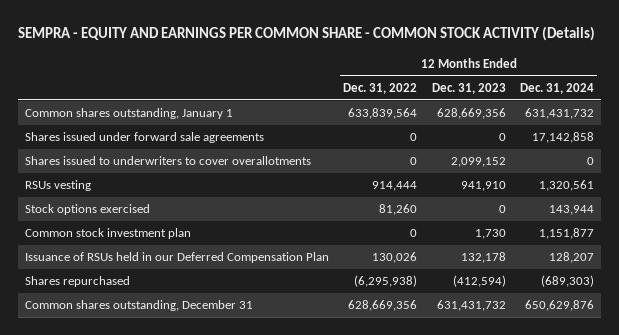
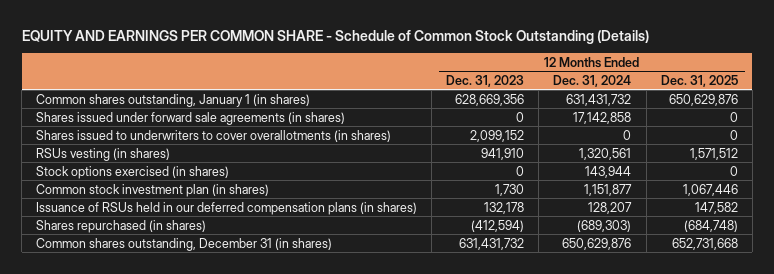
- SEMPRA - EQUITY AND EARNINGS PER COMMON SHARE - COMMON STOCK ACTIVITY (Details)
+ EQUITY AND EARNINGS PER COMMON SHARE - Schedule of Common Stock Outstanding (Details)
- | 12 Months Ended Dec. 31, 2022 | 12 Months Ended Dec. 31, 2023 | 12 Months Ended Dec. 31, 2024
+ | 12 Months Ended Dec. 31, 2023 | 12 Months Ended Dec. 31, 2024 | 12 Months Ended Dec. 31, 2025
- Common shares outstanding, January 1 | 633,839,564 | 628,669,356 | 631,431,732
- Shares issued under forward sale agreements | 0 | 0 | 17,142,858
- Shares issued to underwriters to cover overallotments | 0 | 2,099,152 | 0
- RSUs vesting | 914,444 | 941,910 | 1,320,561
- Stock options exercised | 81,260 | 0 | 143,944
- Common stock investment plan | 0 | 1,730 | 1,151,877
- Issuance of RSUs held in our Deferred Compensation Plan | 130,026 | 132,178 | 128,207
- Shares repurchased | (6,295,938) | (412,594) | (689,303)
- Common shares outstanding, December 31 | 628,669,356 | 631,431,732 | 650,629,876
+ Common shares outstanding, January 1 (in shares) | 628,669,356 | 631,431,732 | 650,629,876
+ Shares issued under forward sale agreements (in shares) | 0 | 17,142,858 | 0
+ Shares issued to underwriters to cover overallotments (in shares) | 2,099,152 | 0 | 0
+ RSUs vesting (in shares) | 941,910 | 1,320,561 | 1,571,512
+ Stock options exercised (in shares) | 0 | 143,944 | 0
+ Common stock investment plan (in shares) | 1,730 | 1,151,877 | 1,067,446
+ Issuance of RSUs held in our deferred compensation plans (in shares) | 132,178 | 128,207 | 147,582
+ Shares repurchased (in shares) | (412,594) | (689,303) | (684,748)
+ Common shares outstanding, December 31 (in shares) | 631,431,732 | 650,629,876 | 652,731,668

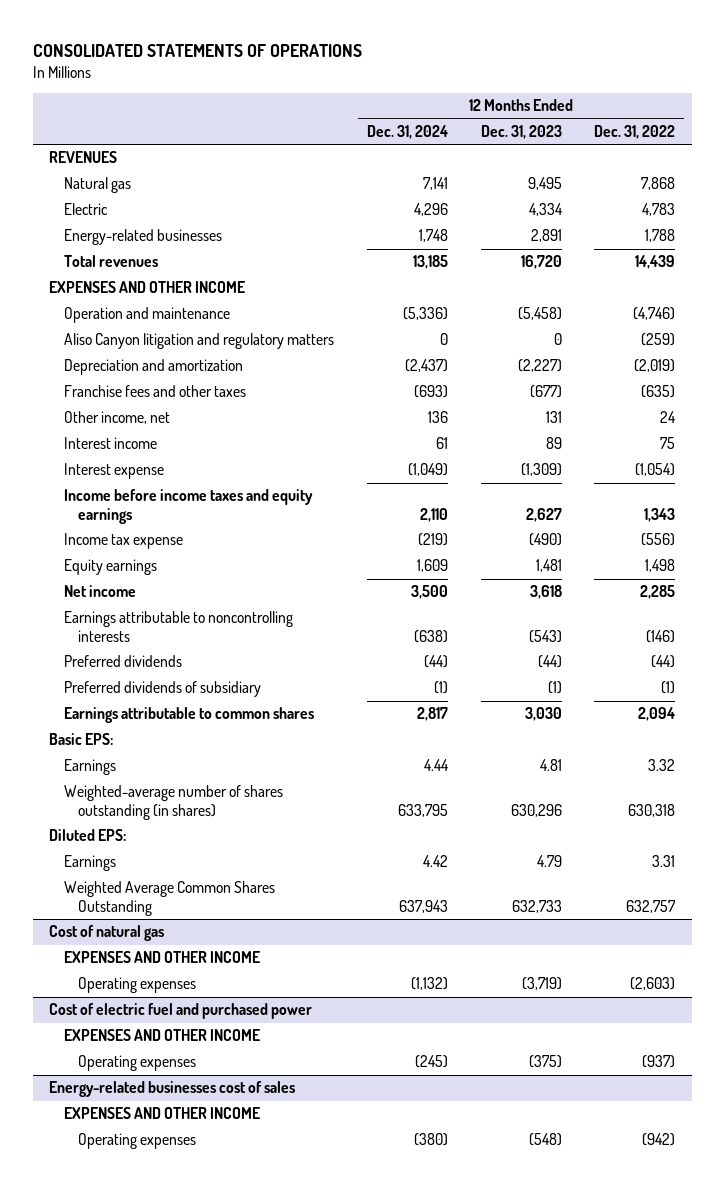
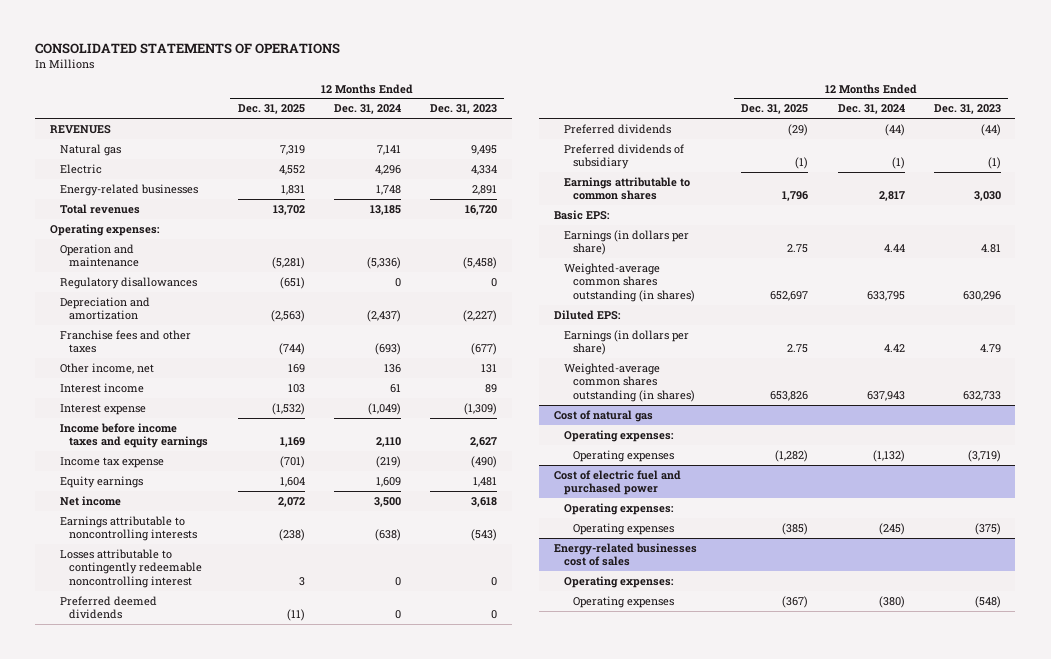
- | 12 Months Ended Dec. 31, 2024 | 12 Months Ended Dec. 31, 2023 | 12 Months Ended Dec. 31, 2022
+ | 12 Months Ended Dec. 31, 2025 | 12 Months Ended Dec. 31, 2024 | 12 Months Ended Dec. 31, 2023
- EXPENSES AND OTHER INCOME
+ Operating expenses:
- Aliso Canyon litigation and regulatory matters | 0 | 0 | (259)
+ Regulatory disallowances | (651) | 0 | 0
+ Losses attributable to contingently redeemable noncontrolling interest | 3 | 0 | 0
+ Preferred deemed dividends | (11) | 0 | 0
- Earnings | 4.44 | 4.81 | 3.32
- Weighted-average number of shares outstanding (in shares) | 633,795 | 630,296 | 630,318
+ Earnings (in dollars per share) | 2.75 | 4.44 | 4.81
+ Weighted-average common shares outstanding (in shares) | 652,697 | 633,795 | 630,296
- Earnings | 4.42 | 4.79 | 3.31
- Weighted Average Common Shares Outstanding | 637,943 | 632,733 | 632,757
+ Earnings (in dollars per share) | 2.75 | 4.42 | 4.79
+ Weighted-average common shares outstanding (in shares) | 653,826 | 637,943 | 632,733
@ Cost of natural gas
- EXPENSES AND OTHER INCOME
+ Operating expenses:
@ Cost of electric fuel and purchased power
- EXPENSES AND OTHER INCOME
+ Operating expenses:
@ Energy-related businesses cost of sales
- EXPENSES AND OTHER INCOME
+ Operating expenses:

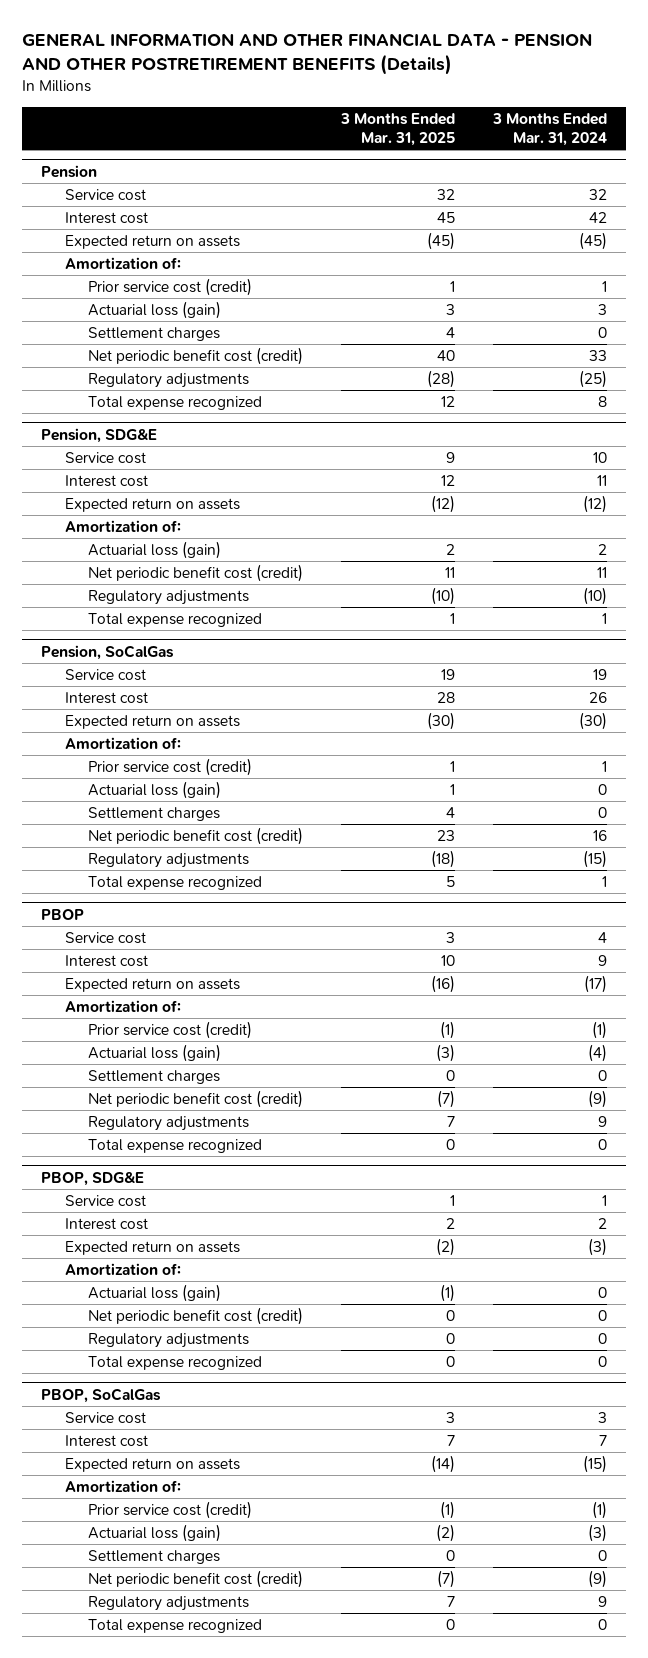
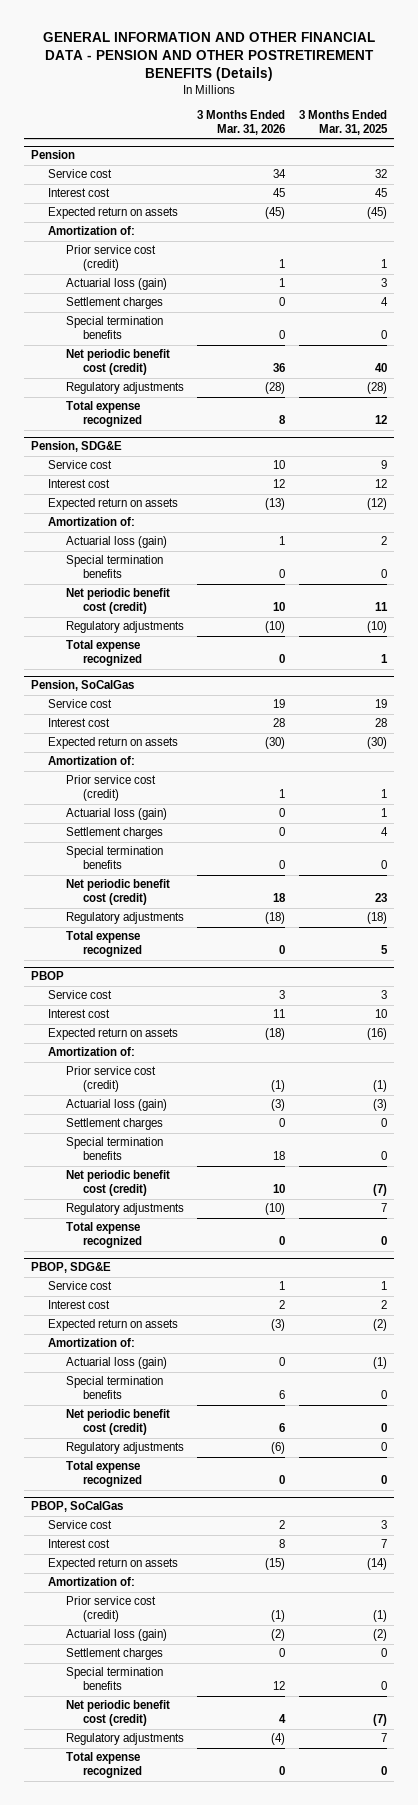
- | 3 Months Ended Mar. 31, 2025 | 3 Months Ended Mar. 31, 2024
+ | 3 Months Ended Mar. 31, 2026 | 3 Months Ended Mar. 31, 2025
@ Pension
+ Special termination benefits | 0 | 0
@ Pension, SDG&E
+ Special termination benefits | 0 | 0
@ Pension, SoCalGas
+ Special termination benefits | 0 | 0
@ PBOP
+ Special termination benefits | 18 | 0
@ PBOP, SDG&E
+ Special termination benefits | 6 | 0
@ PBOP, SoCalGas
+ Special termination benefits | 12 | 0

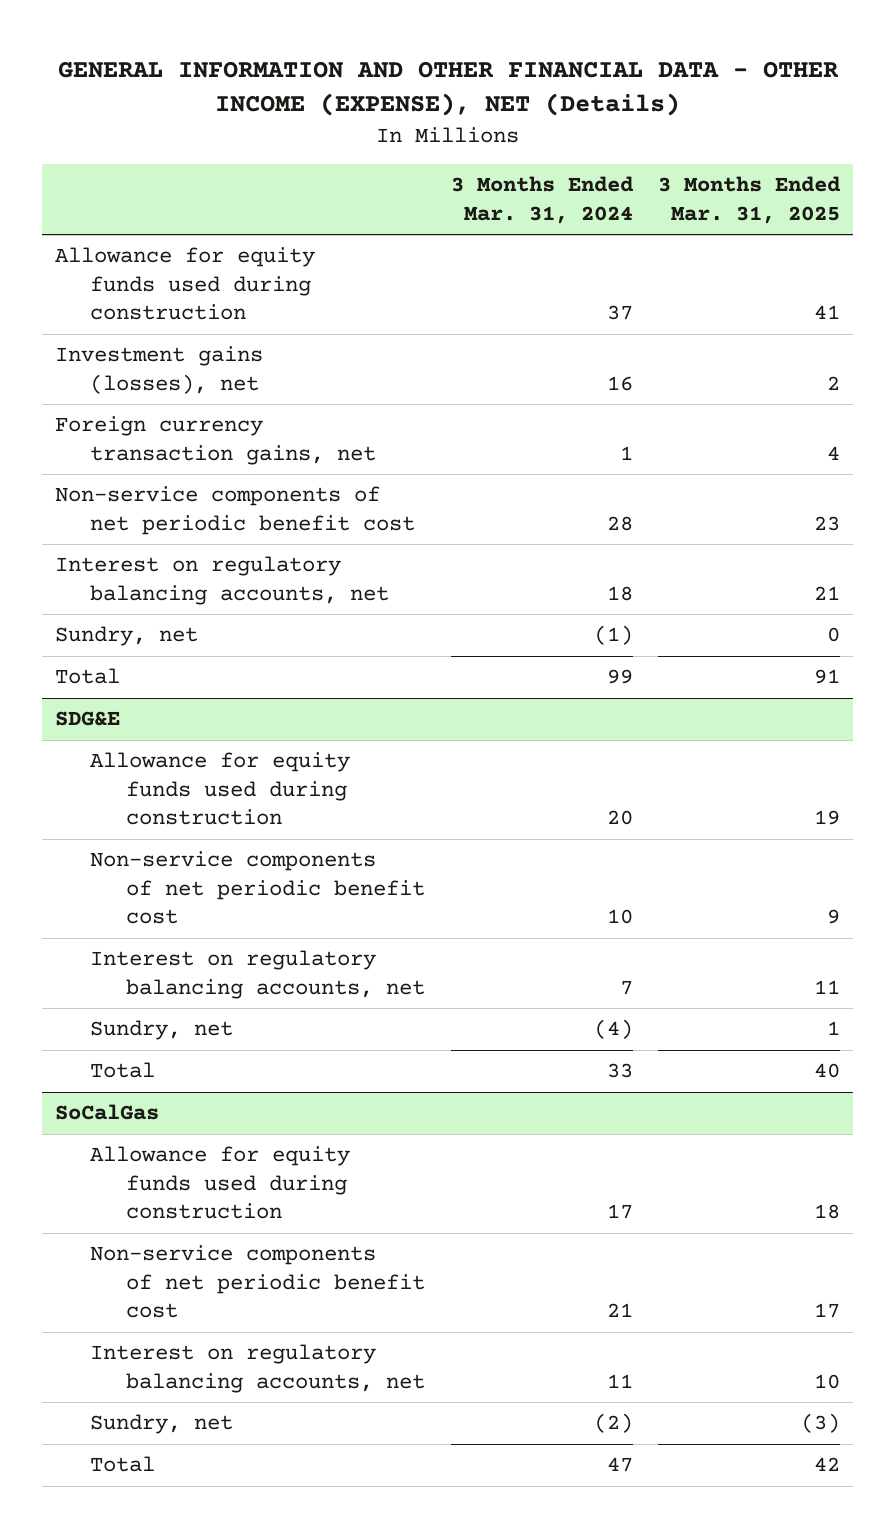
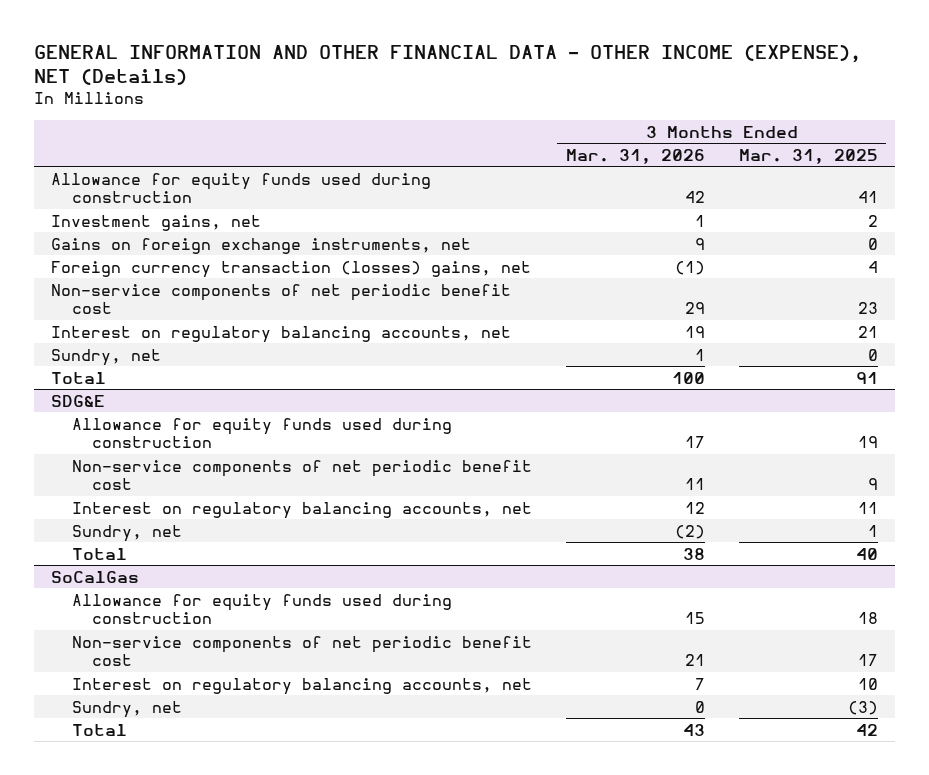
- | 3 Months Ended Mar. 31, 2024 | 3 Months Ended Mar. 31, 2025
+ | 3 Months Ended Mar. 31, 2026 | 3 Months Ended Mar. 31, 2025
- Investment gains (losses), net | 16 | 2
- Foreign currency transaction gains, net | 1 | 4
+ Investment gains, net | 1 | 2
+ Gains on foreign exchange instruments, net | 9 | 0
+ Foreign currency transaction (losses) gains, net | (1) | 4

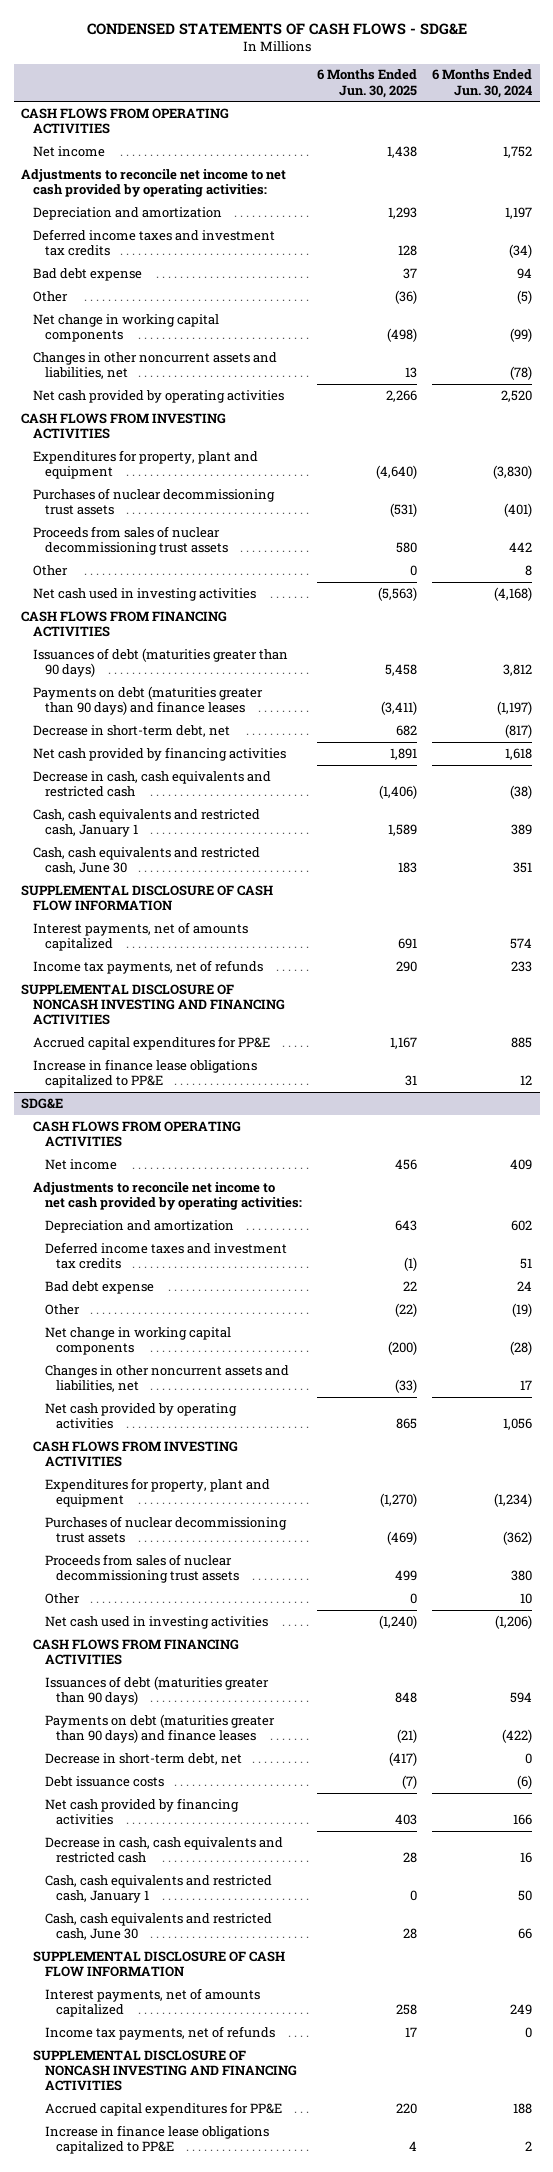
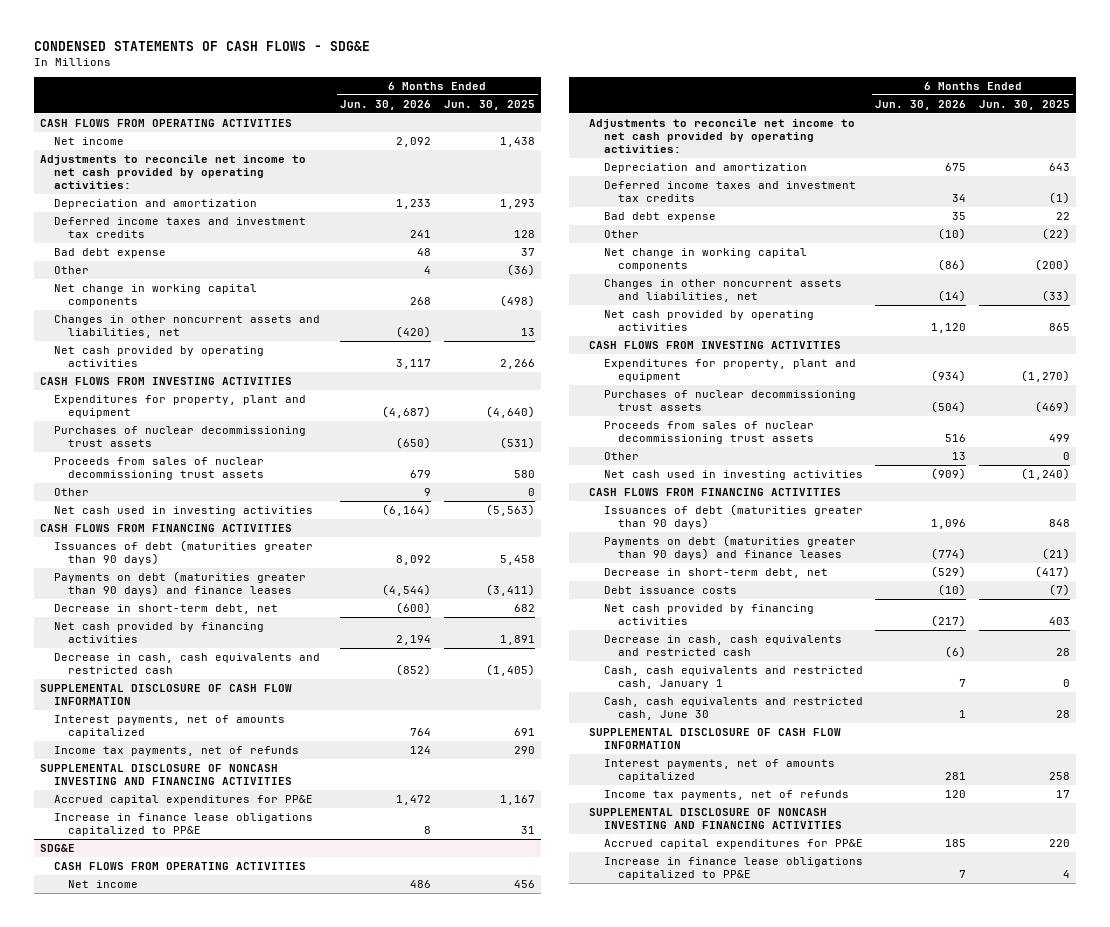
- | 6 Months Ended Jun. 30, 2025 | 6 Months Ended Jun. 30, 2024
+ | 6 Months Ended Jun. 30, 2026 | 6 Months Ended Jun. 30, 2025
- Decrease in cash, cash equivalents and restricted cash | (1,406) | (38)
- Cash, cash equivalents and restricted cash, January 1 | 1,589 | 389
- Cash, cash equivalents and restricted cash, June 30 | 183 | 351
+ Decrease in cash, cash equivalents and restricted cash | (852) | (1,405)

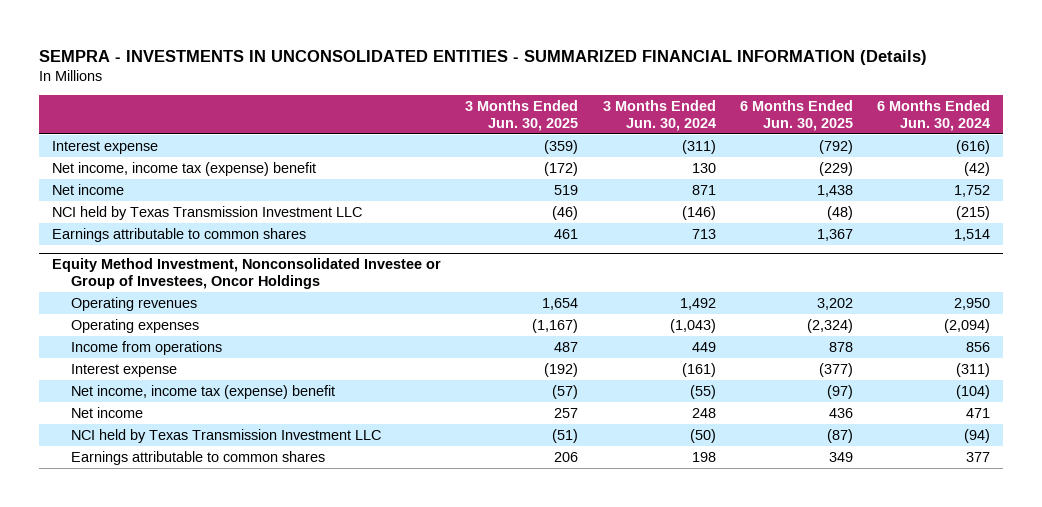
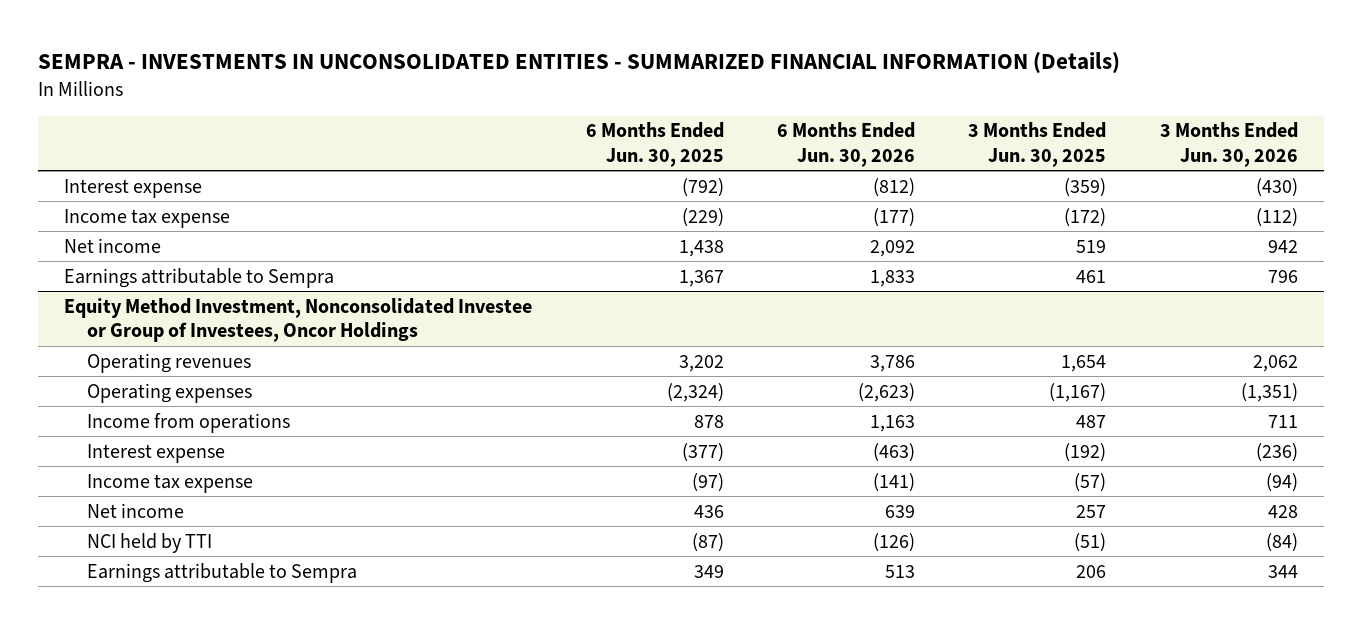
- | 3 Months Ended Jun. 30, 2025 | 3 Months Ended Jun. 30, 2024 | 6 Months Ended Jun. 30, 2025 | 6 Months Ended Jun. 30, 2024
+ | 6 Months Ended Jun. 30, 2025 | 6 Months Ended Jun. 30, 2026 | 3 Months Ended Jun. 30, 2025 | 3 Months Ended Jun. 30, 2026
- Net income, income tax (expense) benefit | (172) | 130 | (229) | (42)
+ Income tax expense | (229) | (177) | (172) | (112)
- NCI held by Texas Transmission Investment LLC | (46) | (146) | (48) | (215)
- Earnings attributable to common shares | 461 | 713 | 1,367 | 1,514
+ Earnings attributable to Sempra | 1,367 | 1,833 | 461 | 796
@ Equity Method Investment, Nonconsolidated Investee or Group of Investees, Oncor Holdings
- Net income, income tax (expense) benefit | (57) | (55) | (97) | (104)
+ Income tax expense | (97) | (141) | (57) | (94)
- NCI held by Texas Transmission Investment LLC | (51) | (50) | (87) | (94)
- Earnings attributable to common shares | 206 | 198 | 349 | 377
+ NCI held by TTI | (87) | (126) | (51) | (84)
+ Earnings attributable to Sempra | 349 | 513 | 206 | 344

